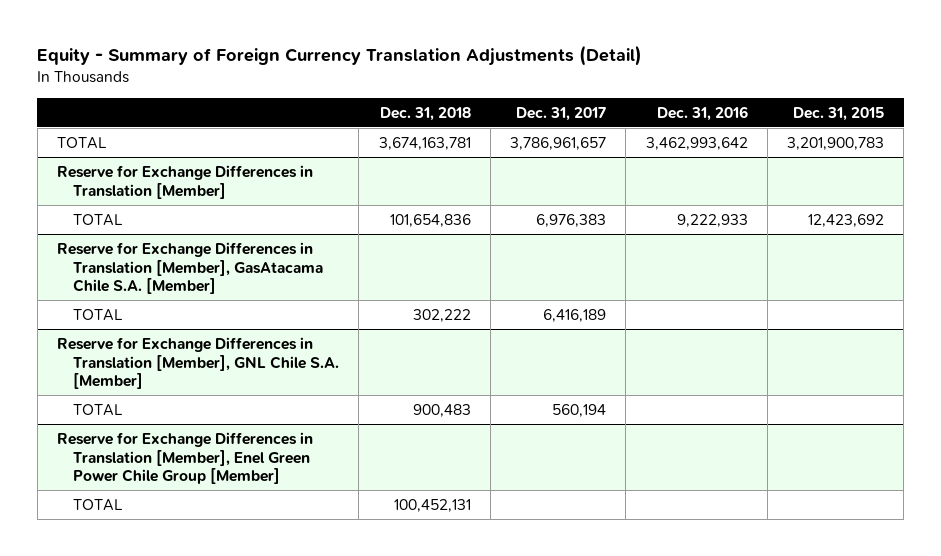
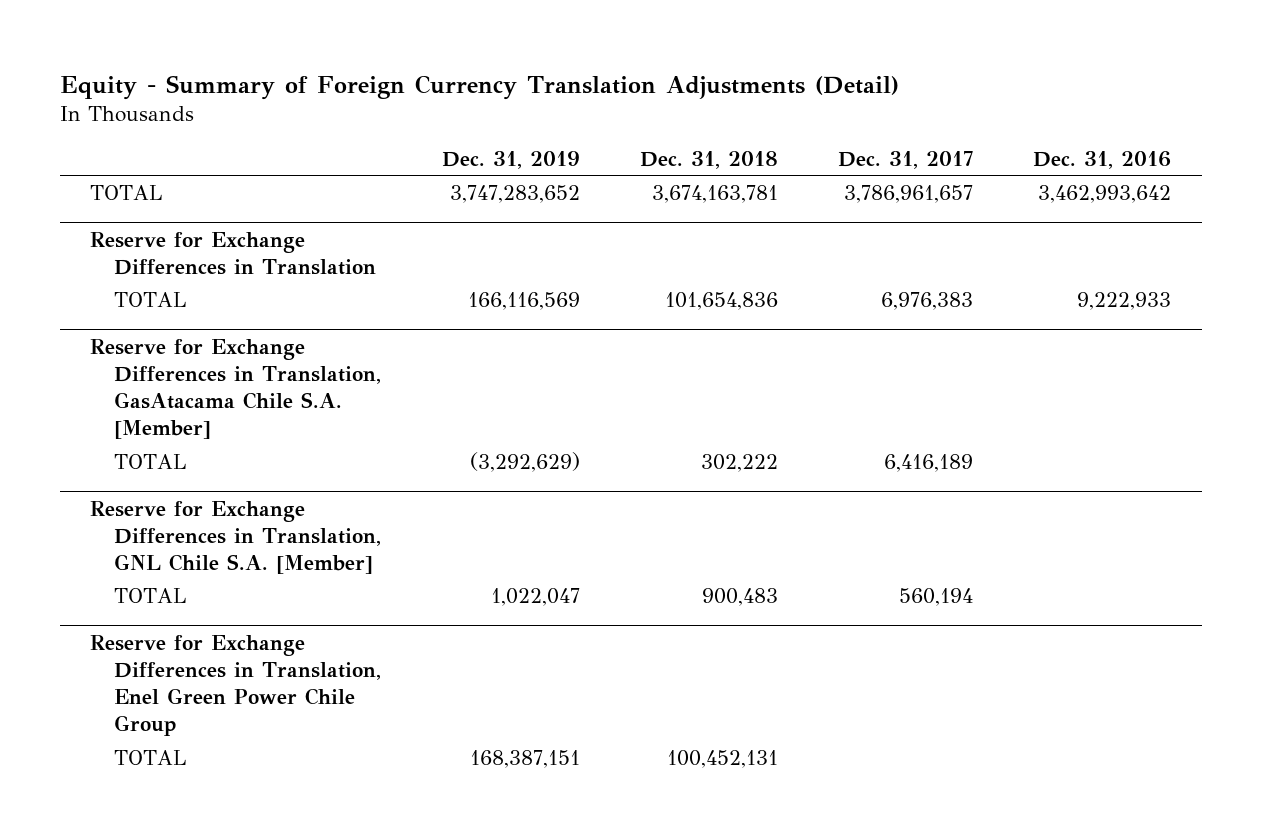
- | Dec. 31, 2018 | Dec. 31, 2017 | Dec. 31, 2016 | Dec. 31, 2015
+ | Dec. 31, 2019 | Dec. 31, 2018 | Dec. 31, 2017 | Dec. 31, 2016
- Reserve for Exchange Differences in Translation [Member]
+ Reserve for Exchange Differences in Translation
- Reserve for Exchange Differences in Translation [Member], GasAtacama Chile S.A. [Member]
+ Reserve for Exchange Differences in Translation, GasAtacama Chile S.A. [Member]
- Reserve for Exchange Differences in Translation [Member], GNL Chile S.A. [Member]
+ Reserve for Exchange Differences in Translation, GNL Chile S.A. [Member]
- Reserve for Exchange Differences in Translation [Member], Enel Green Power Chile Group [Member]
+ Reserve for Exchange Differences in Translation, Enel Green Power Chile Group

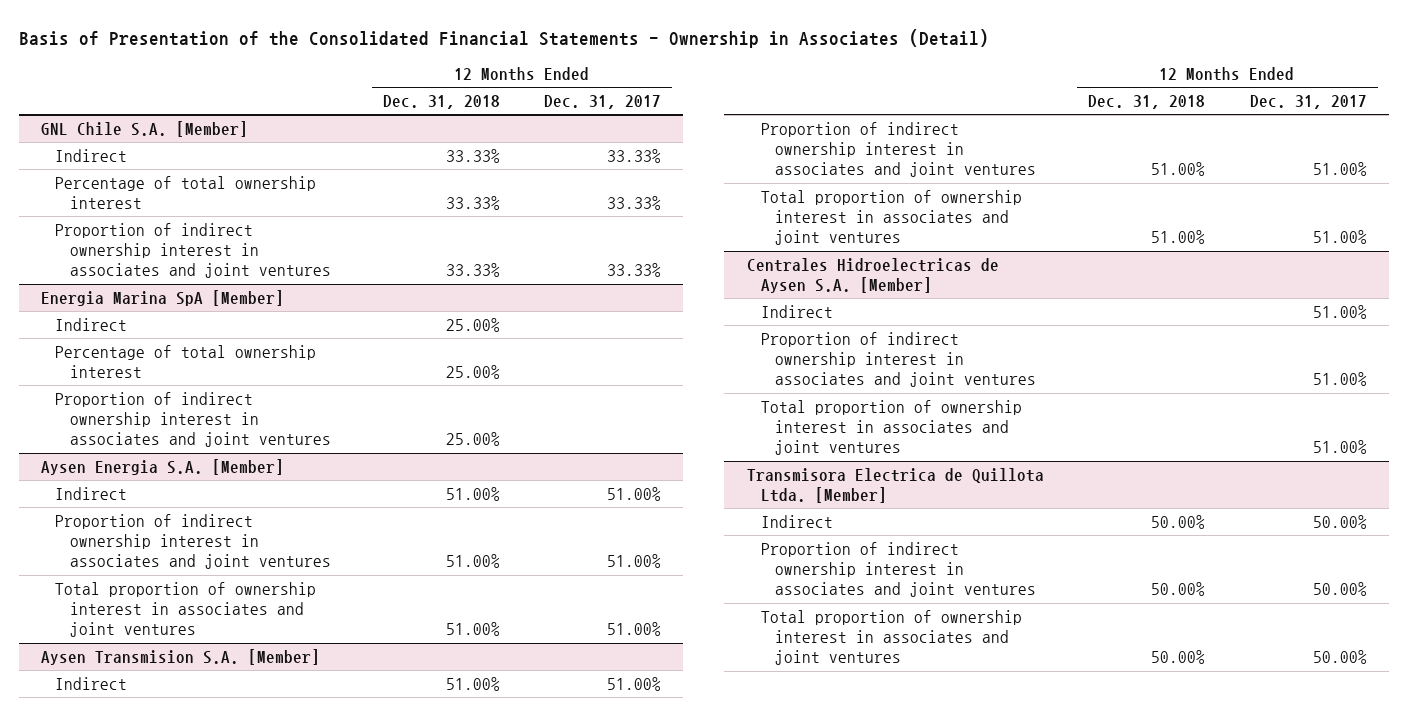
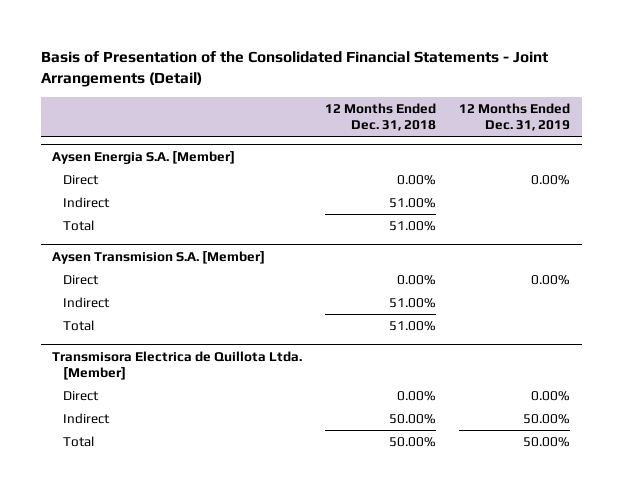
- Basis of Presentation of the Consolidated Financial Statements - Ownership in Associates (Detail)
+ Basis of Presentation of the Consolidated Financial Statements - Joint Arrangements (Detail)
- | 12 Months Ended Dec. 31, 2018 | 12 Months Ended Dec. 31, 2017
+ | 12 Months Ended Dec. 31, 2018 | 12 Months Ended Dec. 31, 2019
- GNL Chile S.A. [Member]
- Indirect | 33.33% | 33.33%
- Percentage of total ownership interest | 33.33% | 33.33%
- Proportion of indirect ownership interest in associates and joint ventures | 33.33% | 33.33%
- Energia Marina SpA [Member]
- Indirect | 25.00% |
- Percentage of total ownership interest | 25.00% |
- Proportion of indirect ownership interest in associates and joint ventures | 25.00% |
@ Aysen Energia S.A. [Member]
+ Direct | 0.00% | 0.00%
- Proportion of indirect ownership interest in associates and joint ventures | 51.00% | 51.00%
- Total proportion of ownership interest in associates and joint ventures | 51.00% | 51.00%
+ Total | 51.00% |
@ Aysen Transmision S.A. [Member]
+ Direct | 0.00% | 0.00%
- Proportion of indirect ownership interest in associates and joint ventures | 51.00% | 51.00%
- Total proportion of ownership interest in associates and joint ventures | 51.00% | 51.00%
- Centrales Hidroelectricas de Aysen S.A. [Member]
- Indirect | | 51.00%
- Proportion of indirect ownership interest in associates and joint ventures | | 51.00%
- Total proportion of ownership interest in associates and joint ventures | | 51.00%
@ Aysen Transmision S.A. [Member]
+ Total | 51.00% |
@ Transmisora Electrica de Quillota Ltda. [Member]
+ Direct | 0.00% | 0.00%
- Proportion of indirect ownership interest in associates and joint ventures | 50.00% | 50.00%
- Total proportion of ownership interest in associates and joint ventures | 50.00% | 50.00%
+ Total | 50.00% | 50.00%

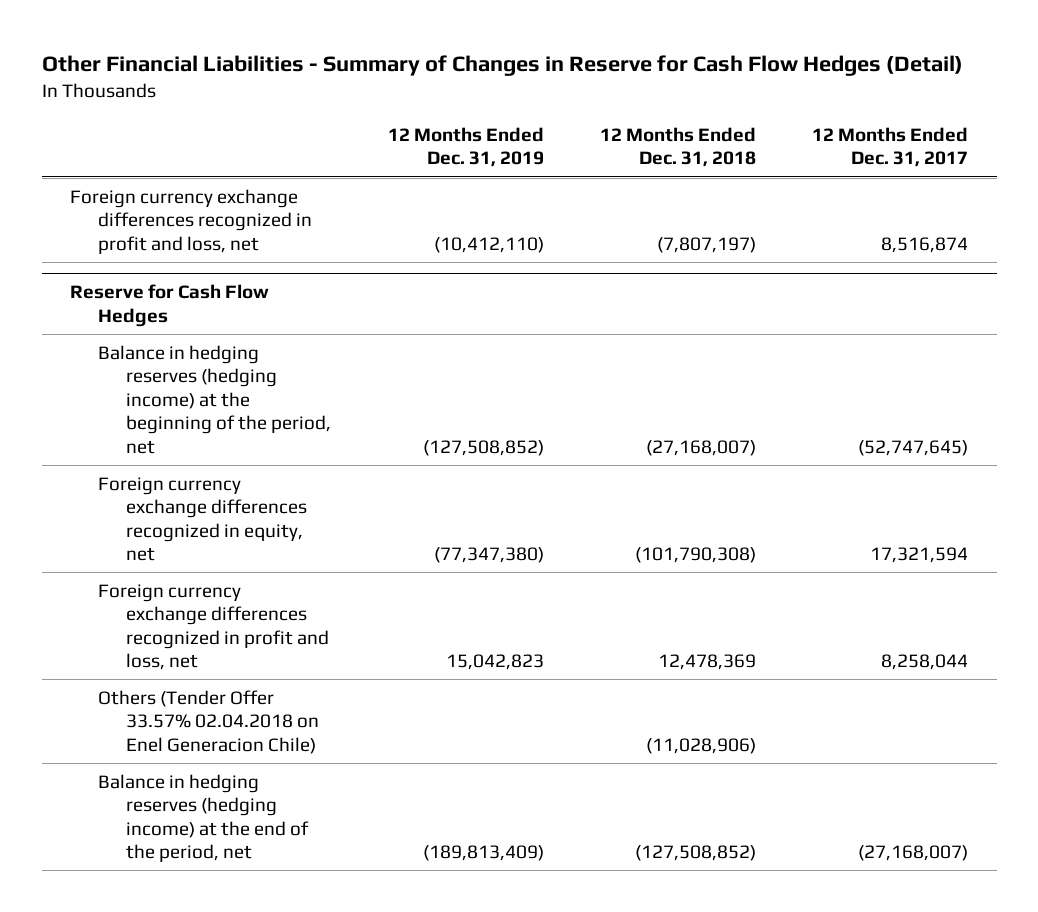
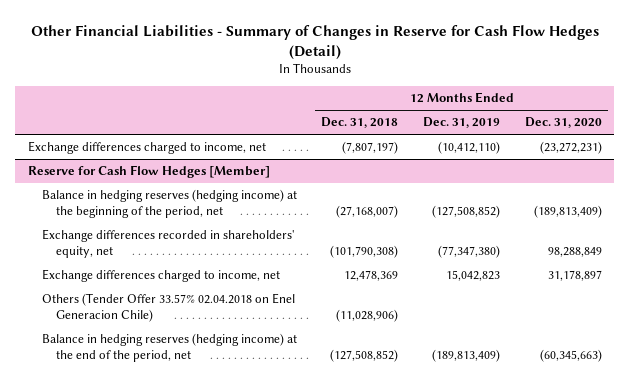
- | 12 Months Ended Dec. 31, 2019 | 12 Months Ended Dec. 31, 2018 | 12 Months Ended Dec. 31, 2017
+ | 12 Months Ended Dec. 31, 2018 | 12 Months Ended Dec. 31, 2019 | 12 Months Ended Dec. 31, 2020
- Foreign currency exchange differences recognized in profit and loss, net | (10,412,110) | (7,807,197) | 8,516,874
- Reserve for Cash Flow Hedges
+ Exchange differences charged to income, net | (7,807,197) | (10,412,110) | (23,272,231)
+ Reserve for Cash Flow Hedges [Member]
- Foreign currency exchange differences recognized in equity, net | (77,347,380) | (101,790,308) | 17,321,594
- Foreign currency exchange differences recognized in profit and loss, net | 15,042,823 | 12,478,369 | 8,258,044
+ Exchange differences recorded in shareholders' equity, net | (101,790,308) | (77,347,380) | 98,288,849
+ Exchange differences charged to income, net | 12,478,369 | 15,042,823 | 31,178,897

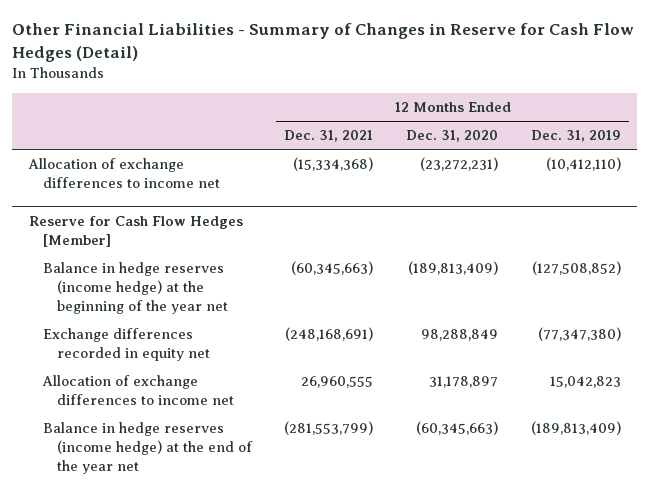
- | 12 Months Ended Dec. 31, 2018 | 12 Months Ended Dec. 31, 2019 | 12 Months Ended Dec. 31, 2020
+ | 12 Months Ended Dec. 31, 2021 | 12 Months Ended Dec. 31, 2020 | 12 Months Ended Dec. 31, 2019
- Exchange differences charged to income, net | (7,807,197) | (10,412,110) | (23,272,231)
+ Allocation of exchange differences to income net | (15,334,368) | (23,272,231) | (10,412,110)
@ Reserve for Cash Flow Hedges [Member]
- Balance in hedging reserves (hedging income) at the beginning of the period, net | (27,168,007) | (127,508,852) | (189,813,409)
- Exchange differences recorded in shareholders' equity, net | (101,790,308) | (77,347,380) | 98,288,849
- Exchange differences charged to income, net | 12,478,369 | 15,042,823 | 31,178,897
- Others (Tender Offer 33.57% 02.04.2018 on Enel Generacion Chile) | (11,028,906) | |
- Balance in hedging reserves (hedging income) at the end of the period, net | (127,508,852) | (189,813,409) | (60,345,663)
+ Balance in hedge reserves (income hedge) at the beginning of the year net | (60,345,663) | (189,813,409) | (127,508,852)
+ Exchange differences recorded in equity net | (248,168,691) | 98,288,849 | (77,347,380)
+ Allocation of exchange differences to income net | 26,960,555 | 31,178,897 | 15,042,823
+ Balance in hedge reserves (income hedge) at the end of the year net | (281,553,799) | (60,345,663) | (189,813,409)

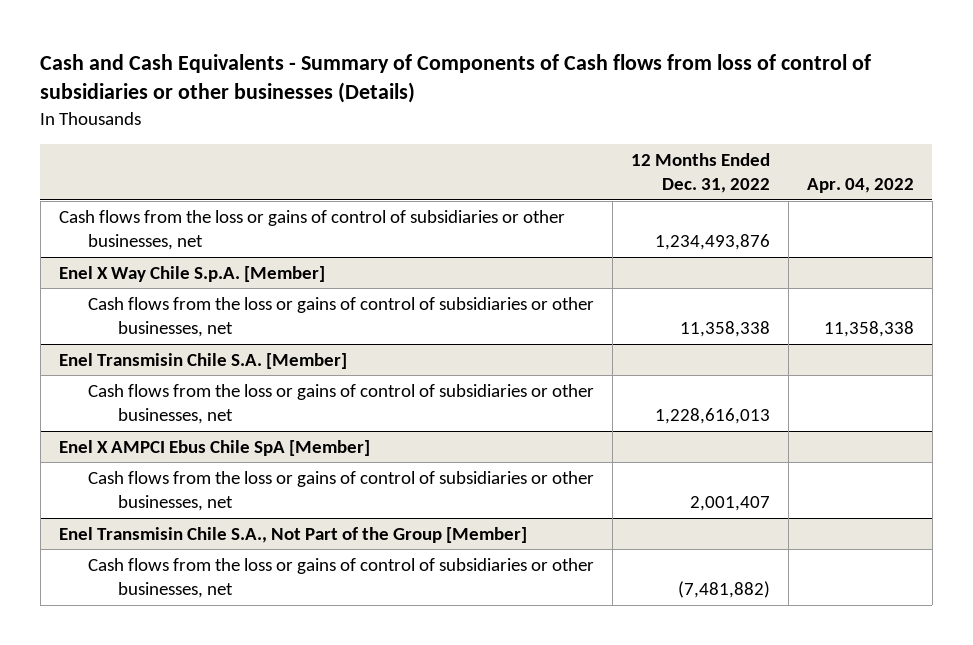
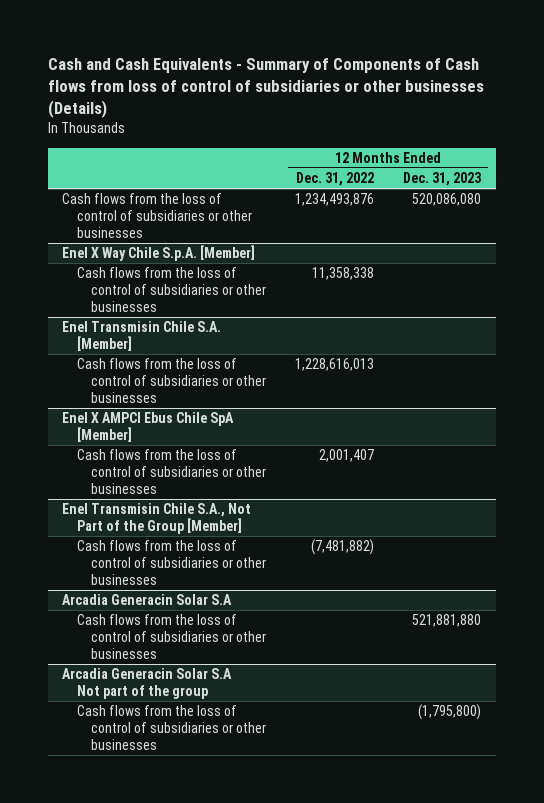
- | 12 Months Ended Dec. 31, 2022 | Apr. 04, 2022
+ | 12 Months Ended Dec. 31, 2022 | 12 Months Ended Dec. 31, 2023
- Cash flows from the loss or gains of control of subsidiaries or other businesses, net | 1,234,493,876 |
+ Cash flows from the loss of control of subsidiaries or other businesses | 1,234,493,876 | 520,086,080
@ Enel X Way Chile S.p.A. [Member]
- Cash flows from the loss or gains of control of subsidiaries or other businesses, net | 11,358,338 | 11,358,338
+ Cash flows from the loss of control of subsidiaries or other businesses | 11,358,338 |
@ Enel Transmisin Chile S.A. [Member]
- Cash flows from the loss or gains of control of subsidiaries or other businesses, net | 1,228,616,013 |
+ Cash flows from the loss of control of subsidiaries or other businesses | 1,228,616,013 |
@ Enel X AMPCI Ebus Chile SpA [Member]
- Cash flows from the loss or gains of control of subsidiaries or other businesses, net | 2,001,407 |
+ Cash flows from the loss of control of subsidiaries or other businesses | 2,001,407 |
@ Enel Transmisin Chile S.A., Not Part of the Group [Member]
- Cash flows from the loss or gains of control of subsidiaries or other businesses, net | (7,481,882) |
+ Cash flows from the loss of control of subsidiaries or other businesses | (7,481,882) |
+ Arcadia Generacin Solar S.A
+ Cash flows from the loss of control of subsidiaries or other businesses | | 521,881,880
+ Arcadia Generacin Solar S.A Not part of the group
+ Cash flows from the loss of control of subsidiaries or other businesses | | (1,795,800)

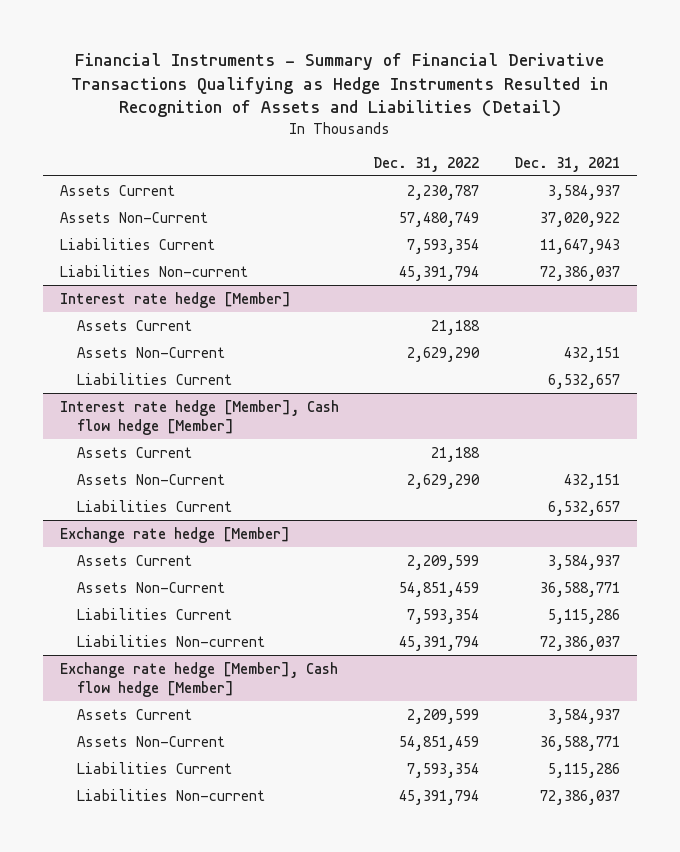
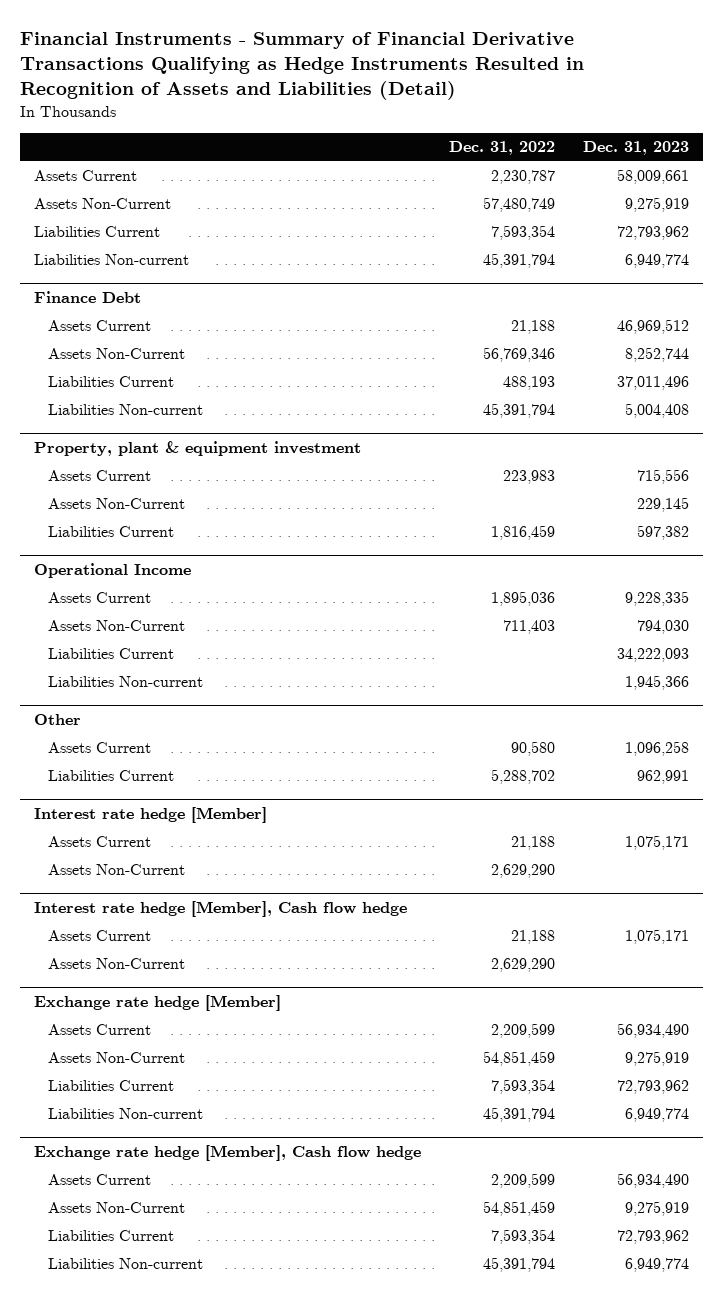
- | Dec. 31, 2022 | Dec. 31, 2021
+ | Dec. 31, 2022 | Dec. 31, 2023
+ Finance Debt
+ Assets Current | 21,188 | 46,969,512
+ Assets Non-Current | 56,769,346 | 8,252,744
+ Liabilities Current | 488,193 | 37,011,496
+ Liabilities Non-current | 45,391,794 | 5,004,408
+ Property, plant & equipment investment
+ Assets Current | 223,983 | 715,556
+ Assets Non-Current | | 229,145
+ Liabilities Current | 1,816,459 | 597,382
+ Operational Income
+ Assets Current | 1,895,036 | 9,228,335
+ Assets Non-Current | 711,403 | 794,030
+ Liabilities Current | | 34,222,093
+ Liabilities Non-current | | 1,945,366
+ Other
+ Assets Current | 90,580 | 1,096,258
+ Liabilities Current | 5,288,702 | 962,991
@ Interest rate hedge [Member]
- Liabilities Current | | 6,532,657
- Interest rate hedge [Member], Cash flow hedge [Member]
+ Interest rate hedge [Member], Cash flow hedge
- Liabilities Current | | 6,532,657
- Exchange rate hedge [Member], Cash flow hedge [Member]
+ Exchange rate hedge [Member], Cash flow hedge

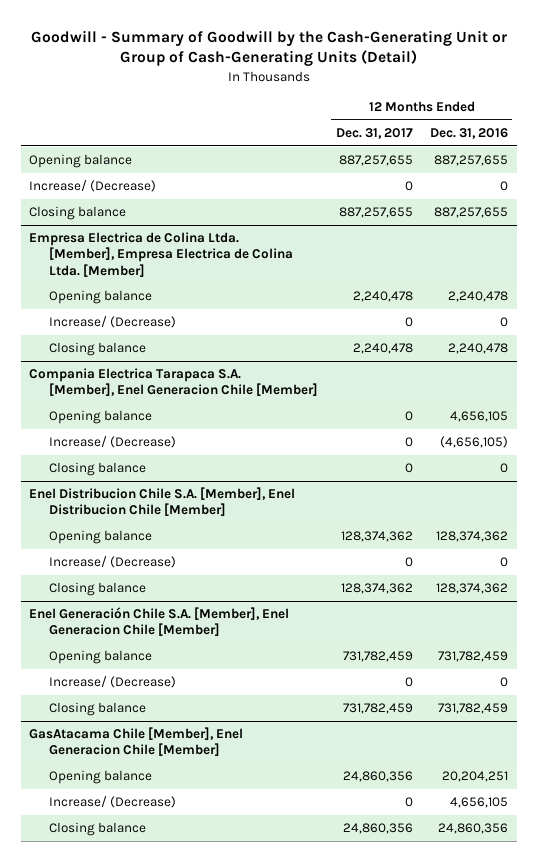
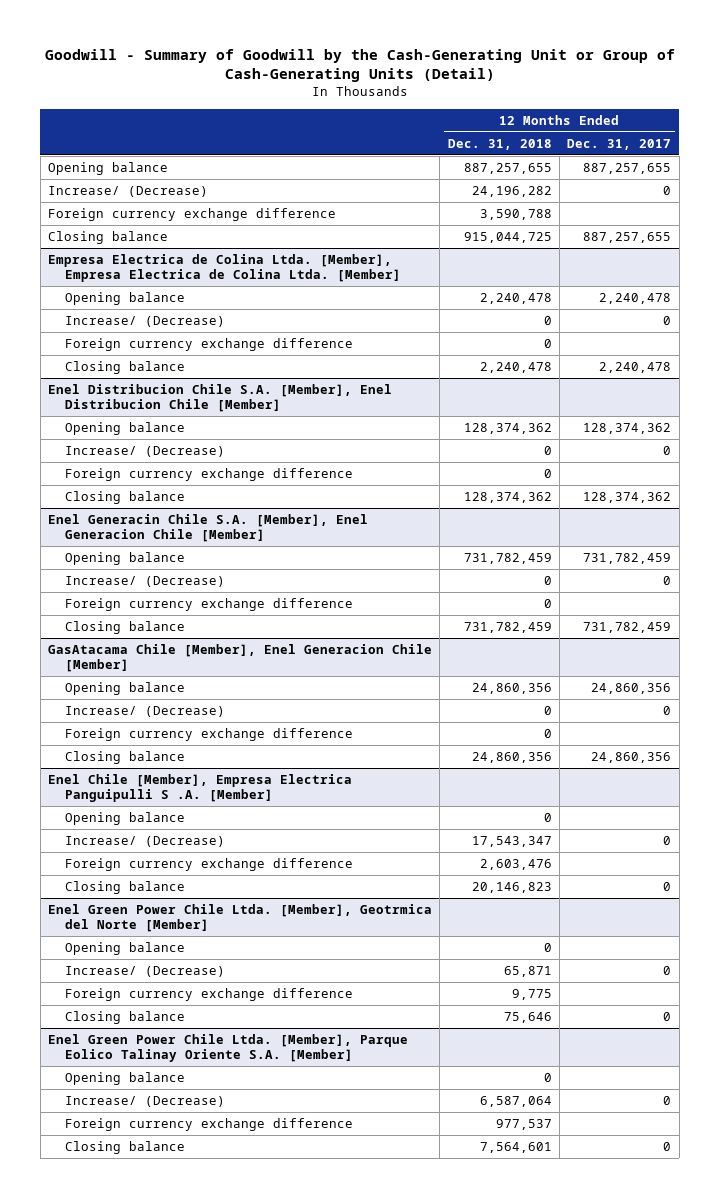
- | 12 Months Ended Dec. 31, 2017 | 12 Months Ended Dec. 31, 2016
+ | 12 Months Ended Dec. 31, 2018 | 12 Months Ended Dec. 31, 2017
+ Foreign currency exchange difference | 3,590,788 |
@ Empresa Electrica de Colina Ltda. [Member], Empresa Electrica de Colina Ltda. [Member]
+ Foreign currency exchange difference | 0 |
- Compania Electrica Tarapaca S.A. [Member], Enel Generacion Chile [Member]
- Opening balance | 0 | 4,656,105
- Increase/ (Decrease) | 0 | (4,656,105)
- Closing balance | 0 | 0
@ Enel Distribucion Chile S.A. [Member], Enel Distribucion Chile [Member]
+ Foreign currency exchange difference | 0 |
- Enel Generación Chile S.A. [Member], Enel Generacion Chile [Member]
+ Enel Generacin Chile S.A. [Member], Enel Generacion Chile [Member]
+ Foreign currency exchange difference | 0 |
@ GasAtacama Chile [Member], Enel Generacion Chile [Member]
+ Foreign currency exchange difference | 0 |
+ Enel Chile [Member], Empresa Electrica Panguipulli S .A. [Member]
+ Opening balance | 0 |
+ Increase/ (Decrease) | 17,543,347 | 0
+ Foreign currency exchange difference | 2,603,476 |
+ Closing balance | 20,146,823 | 0
+ Enel Green Power Chile Ltda. [Member], Geotrmica del Norte [Member]
+ Opening balance | 0 |
+ Increase/ (Decrease) | 65,871 | 0
+ Foreign currency exchange difference | 9,775 |
+ Closing balance | 75,646 | 0
+ Enel Green Power Chile Ltda. [Member], Parque Eolico Talinay Oriente S.A. [Member]
+ Opening balance | 0 |
+ Increase/ (Decrease) | 6,587,064 | 0
+ Foreign currency exchange difference | 977,537 |
+ Closing balance | 7,564,601 | 0

